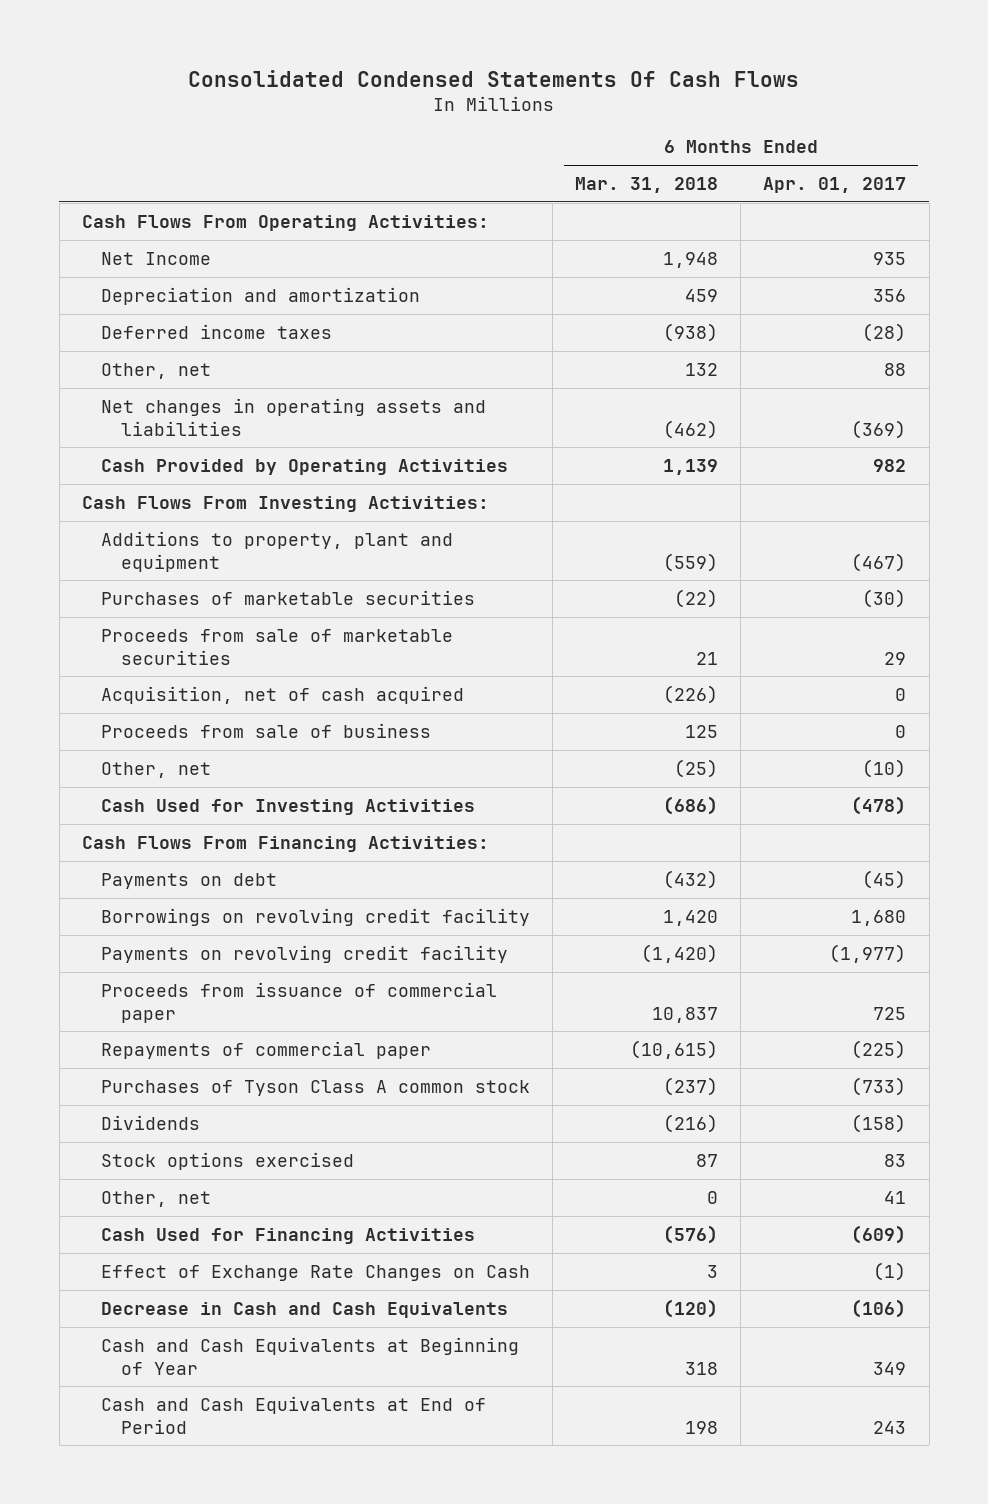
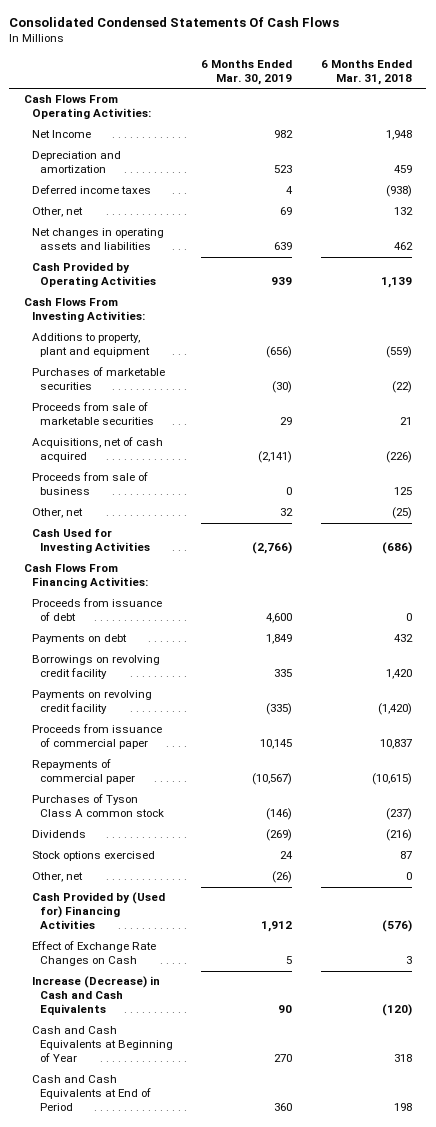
- | 6 Months Ended Mar. 31, 2018 | 6 Months Ended Apr. 01, 2017
+ | 6 Months Ended Mar. 30, 2019 | 6 Months Ended Mar. 31, 2018
- Net changes in operating assets and liabilities | (462) | (369)
+ Net changes in operating assets and liabilities | 639 | 462
- Acquisition, net of cash acquired | (226) | 0
+ Acquisitions, net of cash acquired | (2,141) | (226)
- Payments on debt | (432) | (45)
+ Proceeds from issuance of debt | 4,600 | 0
+ Payments on debt | 1,849 | 432
- Cash Used for Financing Activities | (576) | (609)
+ Cash Provided by (Used for) Financing Activities | 1,912 | (576)
- Decrease in Cash and Cash Equivalents | (120) | (106)
+ Increase (Decrease) in Cash and Cash Equivalents | 90 | (120)

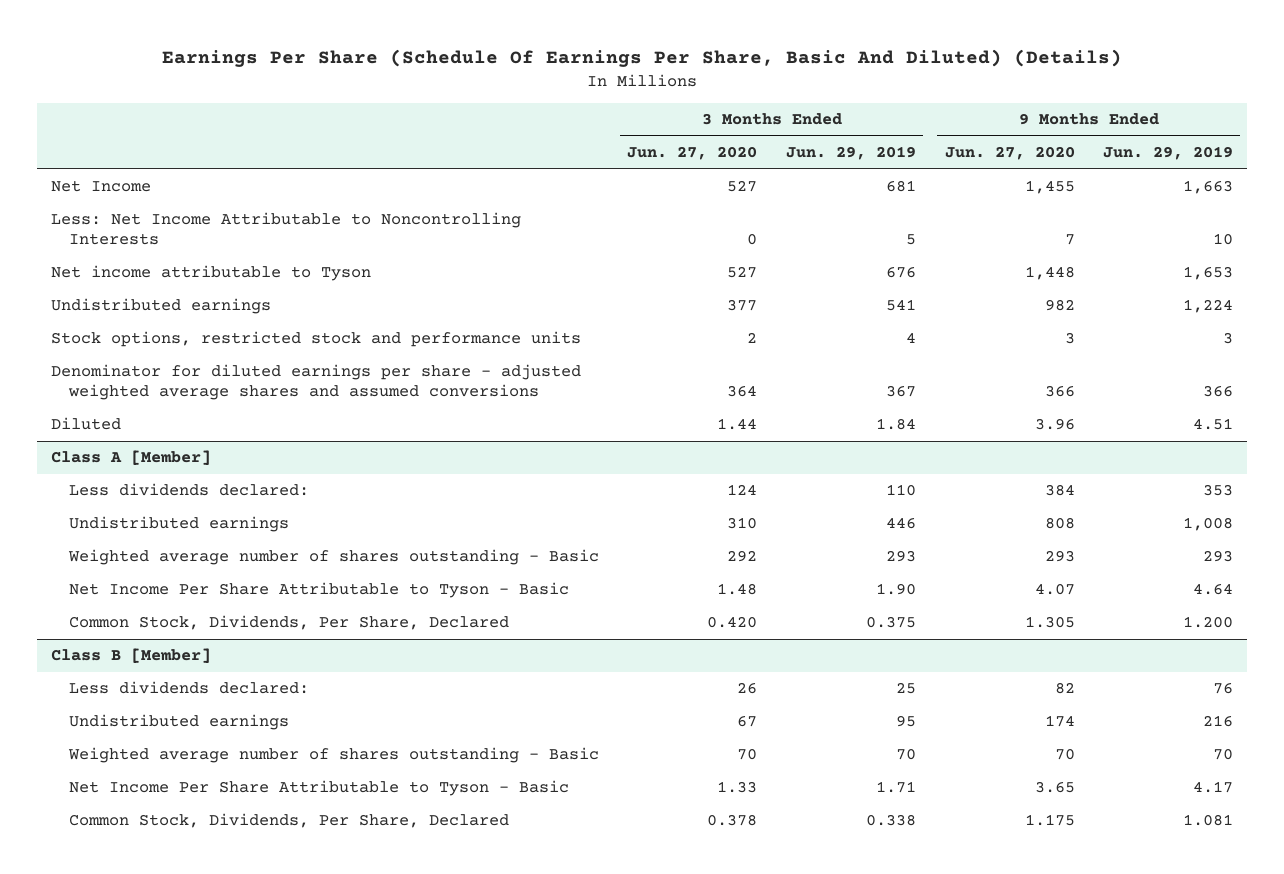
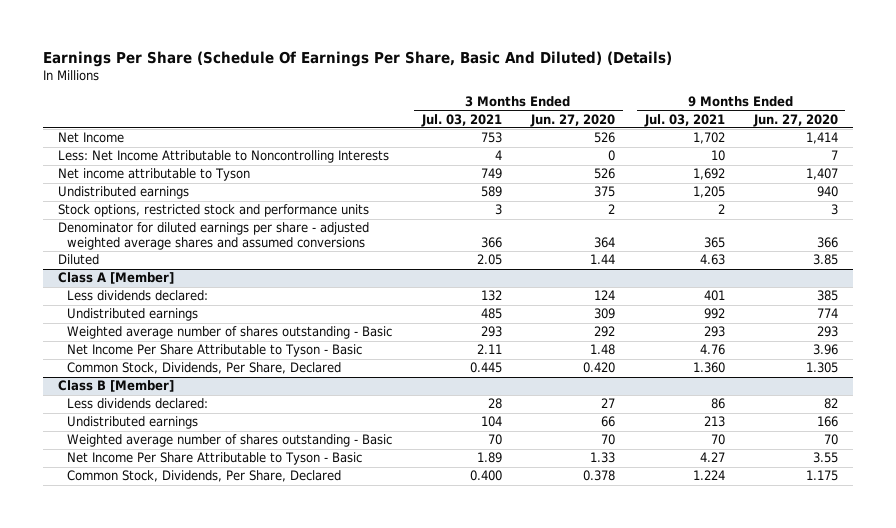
- | 3 Months Ended Jun. 27, 2020 | 3 Months Ended Jun. 29, 2019 | 9 Months Ended Jun. 27, 2020 | 9 Months Ended Jun. 29, 2019
+ | 3 Months Ended Jul. 03, 2021 | 3 Months Ended Jun. 27, 2020 | 9 Months Ended Jul. 03, 2021 | 9 Months Ended Jun. 27, 2020
- Net Income | 527 | 681 | 1,455 | 1,663
+ Net Income | 753 | 526 | 1,702 | 1,414
- Net income attributable to Tyson | 527 | 676 | 1,448 | 1,653
- Undistributed earnings | 377 | 541 | 982 | 1,224
+ Net income attributable to Tyson | 749 | 526 | 1,692 | 1,407
+ Undistributed earnings | 589 | 375 | 1,205 | 940
- Diluted | 1.44 | 1.84 | 3.96 | 4.51
+ Diluted | 2.05 | 1.44 | 4.63 | 3.85
@ Class A [Member]
- Less dividends declared: | 124 | 110 | 384 | 353
- Undistributed earnings | 310 | 446 | 808 | 1,008
+ Less dividends declared: | 132 | 124 | 401 | 385
+ Undistributed earnings | 485 | 309 | 992 | 774
- Net Income Per Share Attributable to Tyson - Basic | 1.48 | 1.90 | 4.07 | 4.64
+ Net Income Per Share Attributable to Tyson - Basic | 2.11 | 1.48 | 4.76 | 3.96
@ Class B [Member]
- Less dividends declared: | 26 | 25 | 82 | 76
- Undistributed earnings | 67 | 95 | 174 | 216
+ Less dividends declared: | 28 | 27 | 86 | 82
+ Undistributed earnings | 104 | 66 | 213 | 166
- Net Income Per Share Attributable to Tyson - Basic | 1.33 | 1.71 | 3.65 | 4.17
+ Net Income Per Share Attributable to Tyson - Basic | 1.89 | 1.33 | 4.27 | 3.55

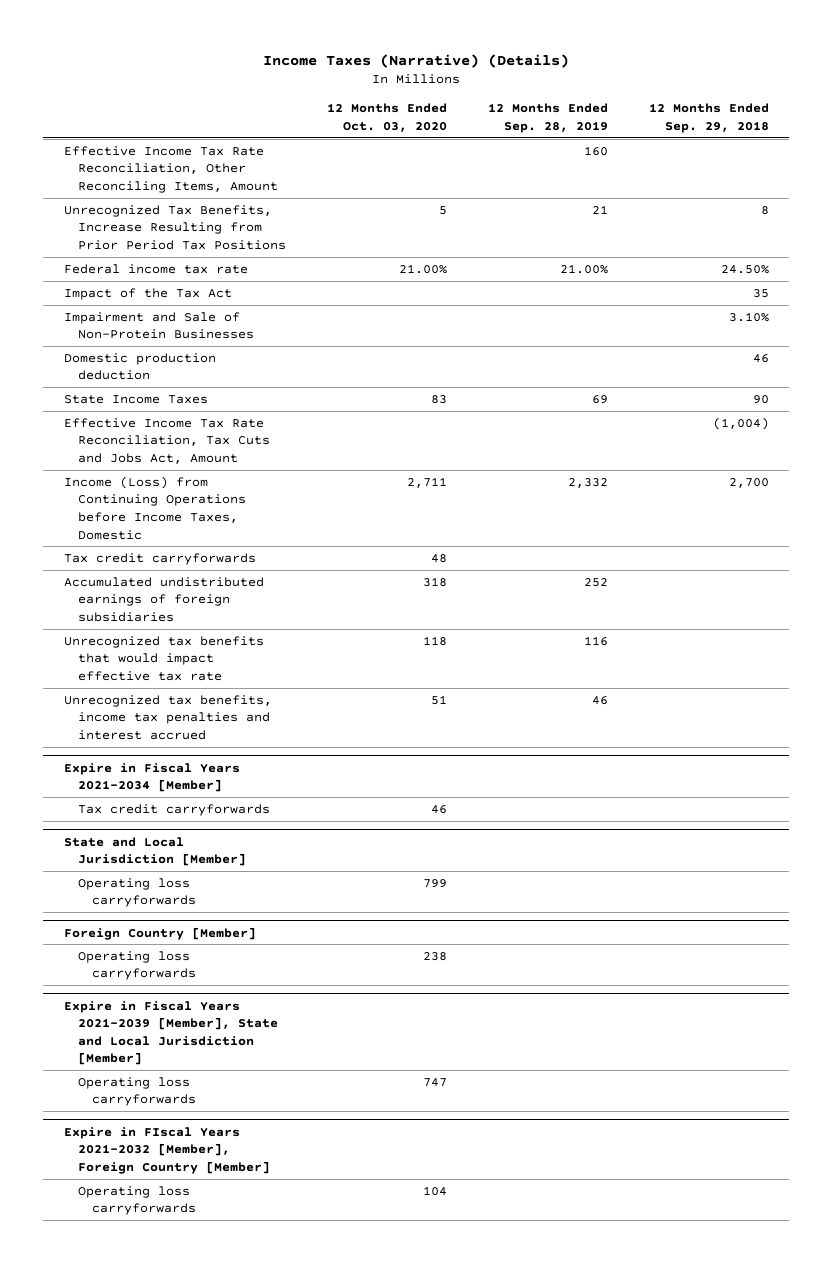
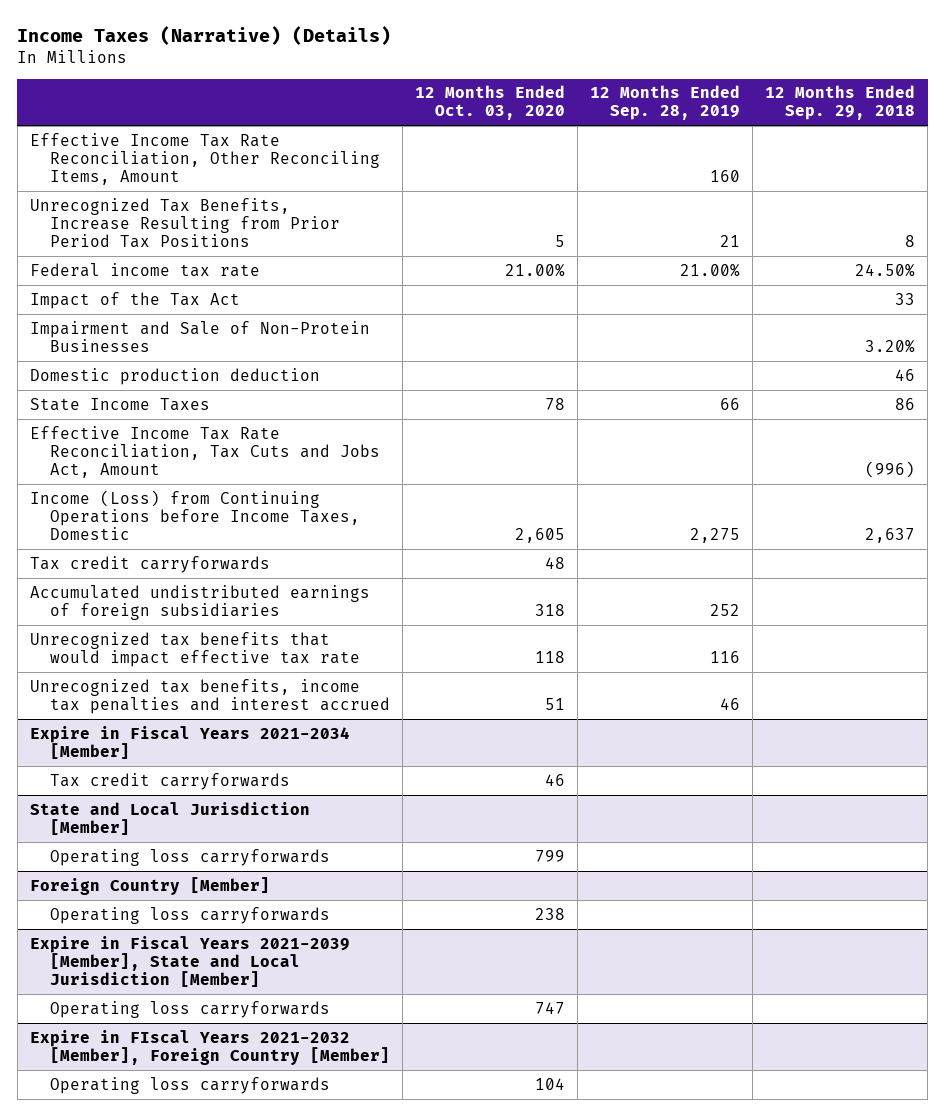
- Impact of the Tax Act | | | 35
- Impairment and Sale of Non-Protein Businesses | | | 3.10%
+ Impact of the Tax Act | | | 33
+ Impairment and Sale of Non-Protein Businesses | | | 3.20%
- State Income Taxes | 83 | 69 | 90
- Effective Income Tax Rate Reconciliation, Tax Cuts and Jobs Act, Amount | | | (1,004)
- Income (Loss) from Continuing Operations before Income Taxes, Domestic | 2,711 | 2,332 | 2,700
+ State Income Taxes | 78 | 66 | 86
+ Effective Income Tax Rate Reconciliation, Tax Cuts and Jobs Act, Amount | | | (996)
+ Income (Loss) from Continuing Operations before Income Taxes, Domestic | 2,605 | 2,275 | 2,637

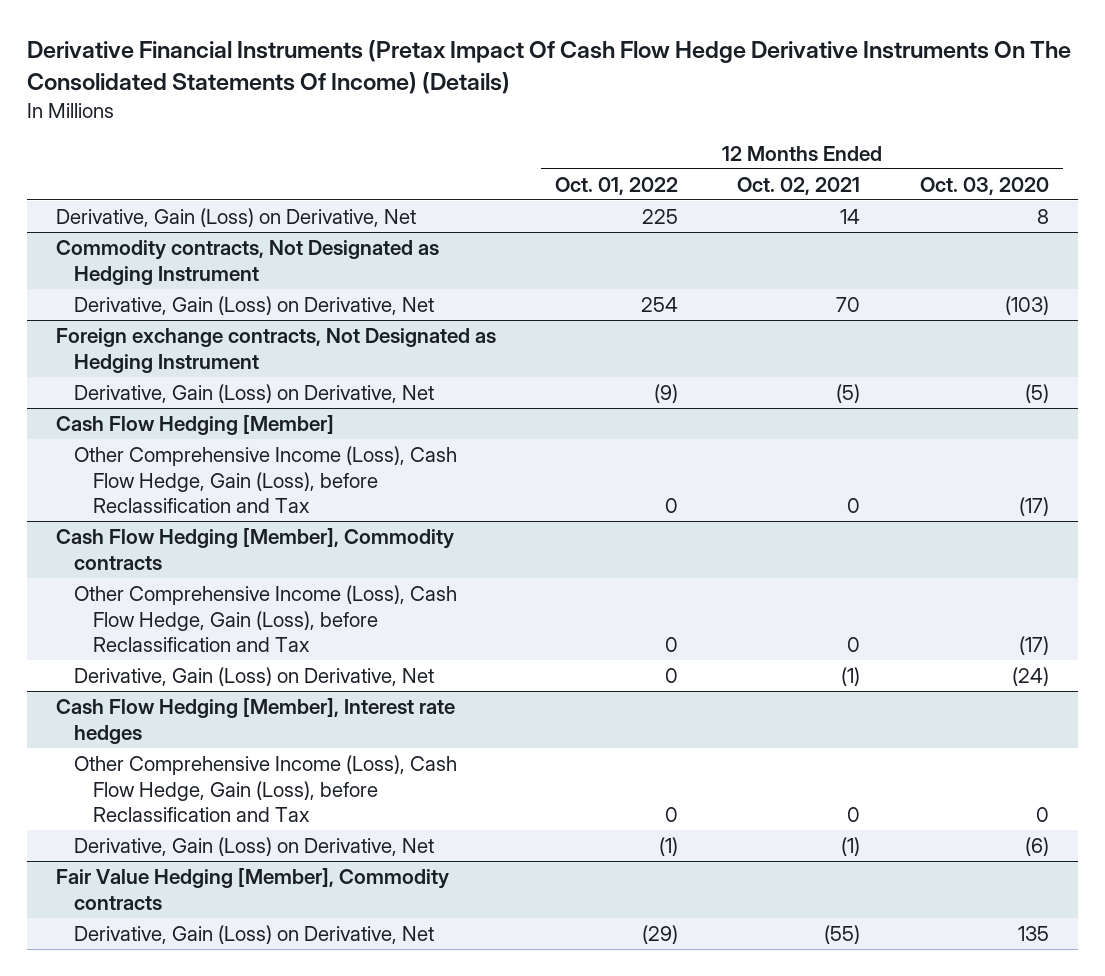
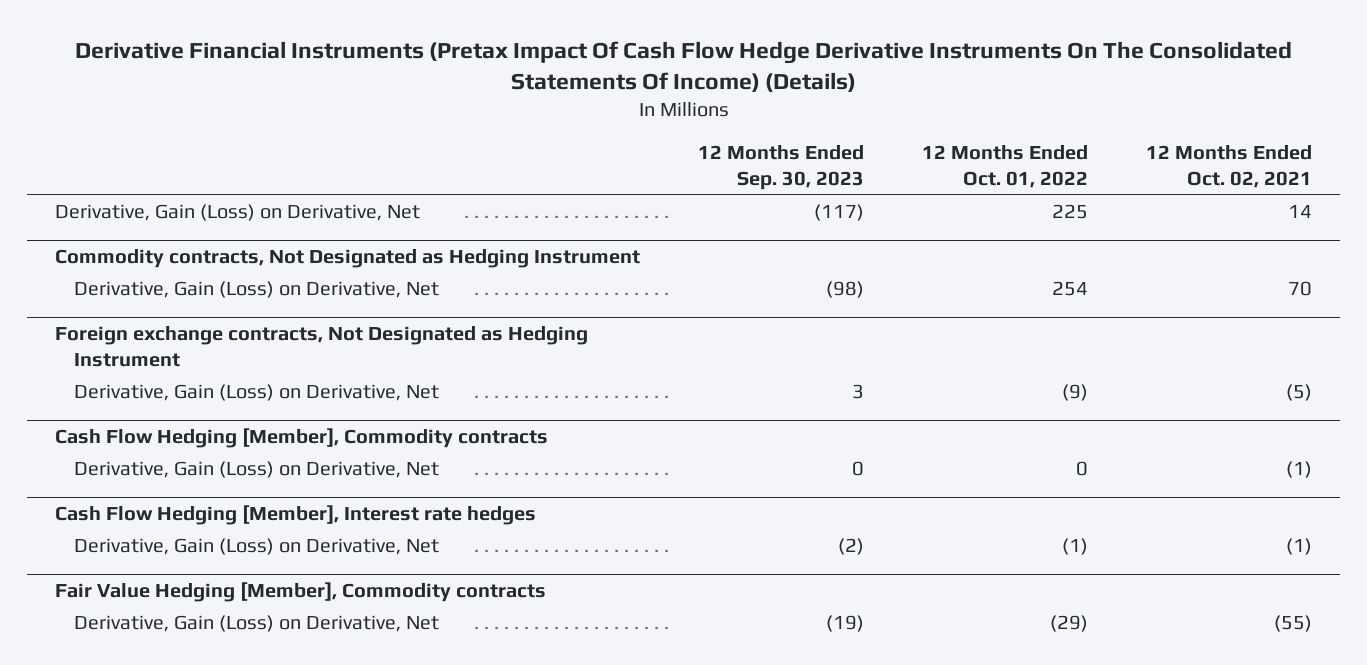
- | 12 Months Ended Oct. 01, 2022 | 12 Months Ended Oct. 02, 2021 | 12 Months Ended Oct. 03, 2020
+ | 12 Months Ended Sep. 30, 2023 | 12 Months Ended Oct. 01, 2022 | 12 Months Ended Oct. 02, 2021
- Cash Flow Hedging [Member]
- Other Comprehensive Income (Loss), Cash Flow Hedge, Gain (Loss), before Reclassification and Tax | 0 | 0 | (17)
@ Cash Flow Hedging [Member], Commodity contracts
- Other Comprehensive Income (Loss), Cash Flow Hedge, Gain (Loss), before Reclassification and Tax | 0 | 0 | (17)
@ Cash Flow Hedging [Member], Interest rate hedges
- Other Comprehensive Income (Loss), Cash Flow Hedge, Gain (Loss), before Reclassification and Tax | 0 | 0 | 0

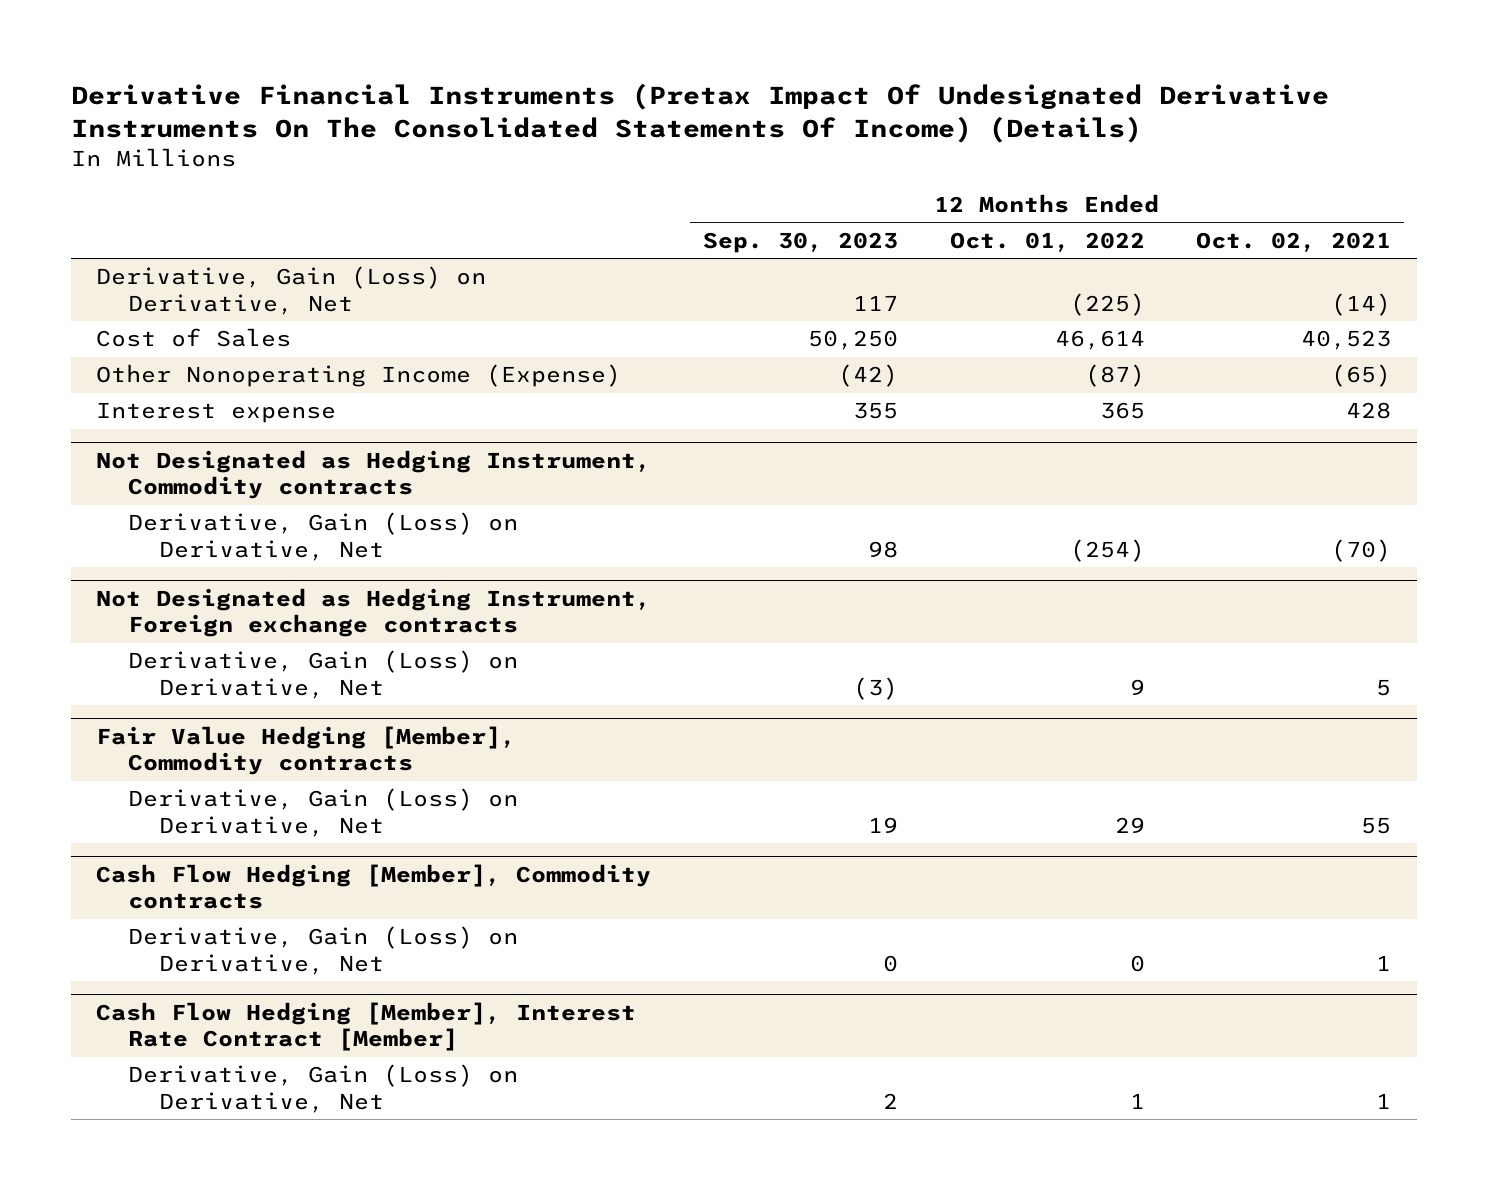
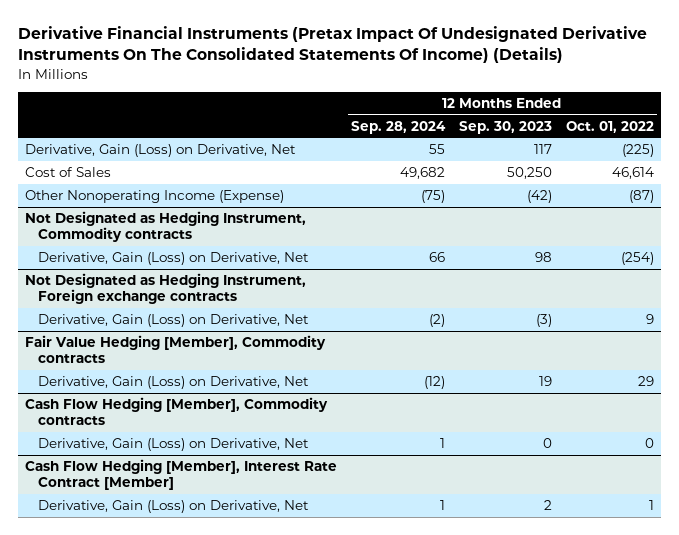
- | 12 Months Ended Sep. 30, 2023 | 12 Months Ended Oct. 01, 2022 | 12 Months Ended Oct. 02, 2021
+ | 12 Months Ended Sep. 28, 2024 | 12 Months Ended Sep. 30, 2023 | 12 Months Ended Oct. 01, 2022
- Interest expense | 355 | 365 | 428

